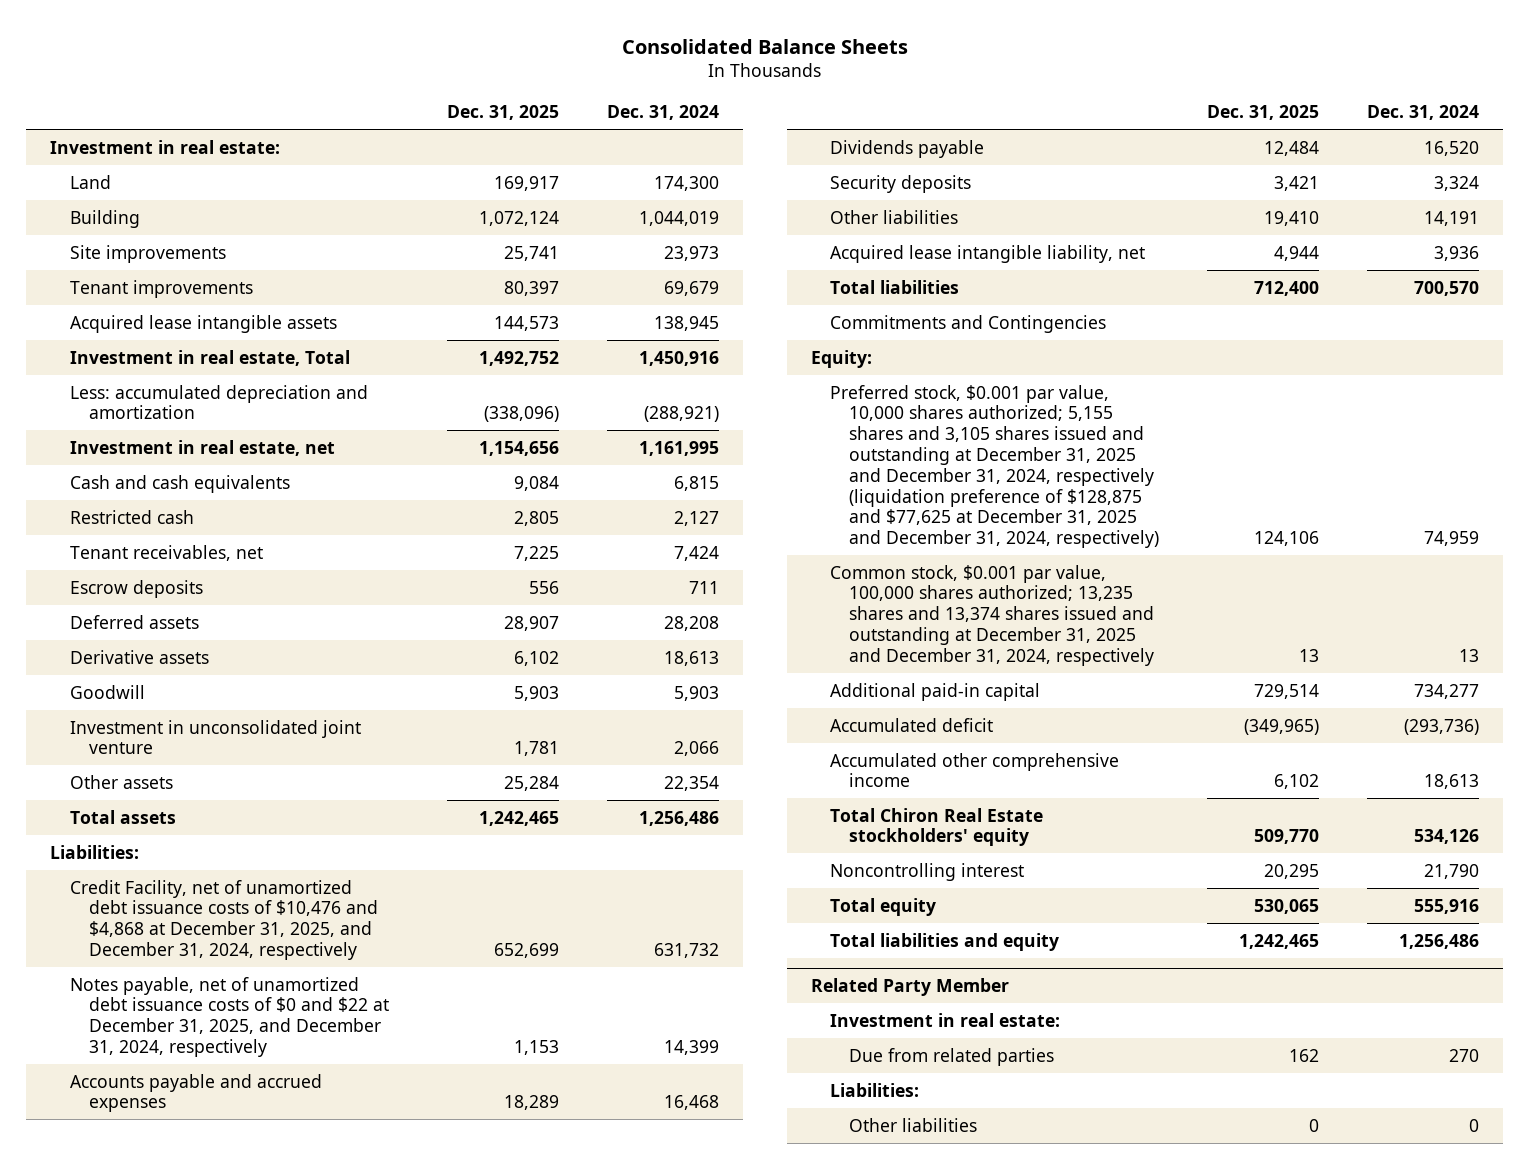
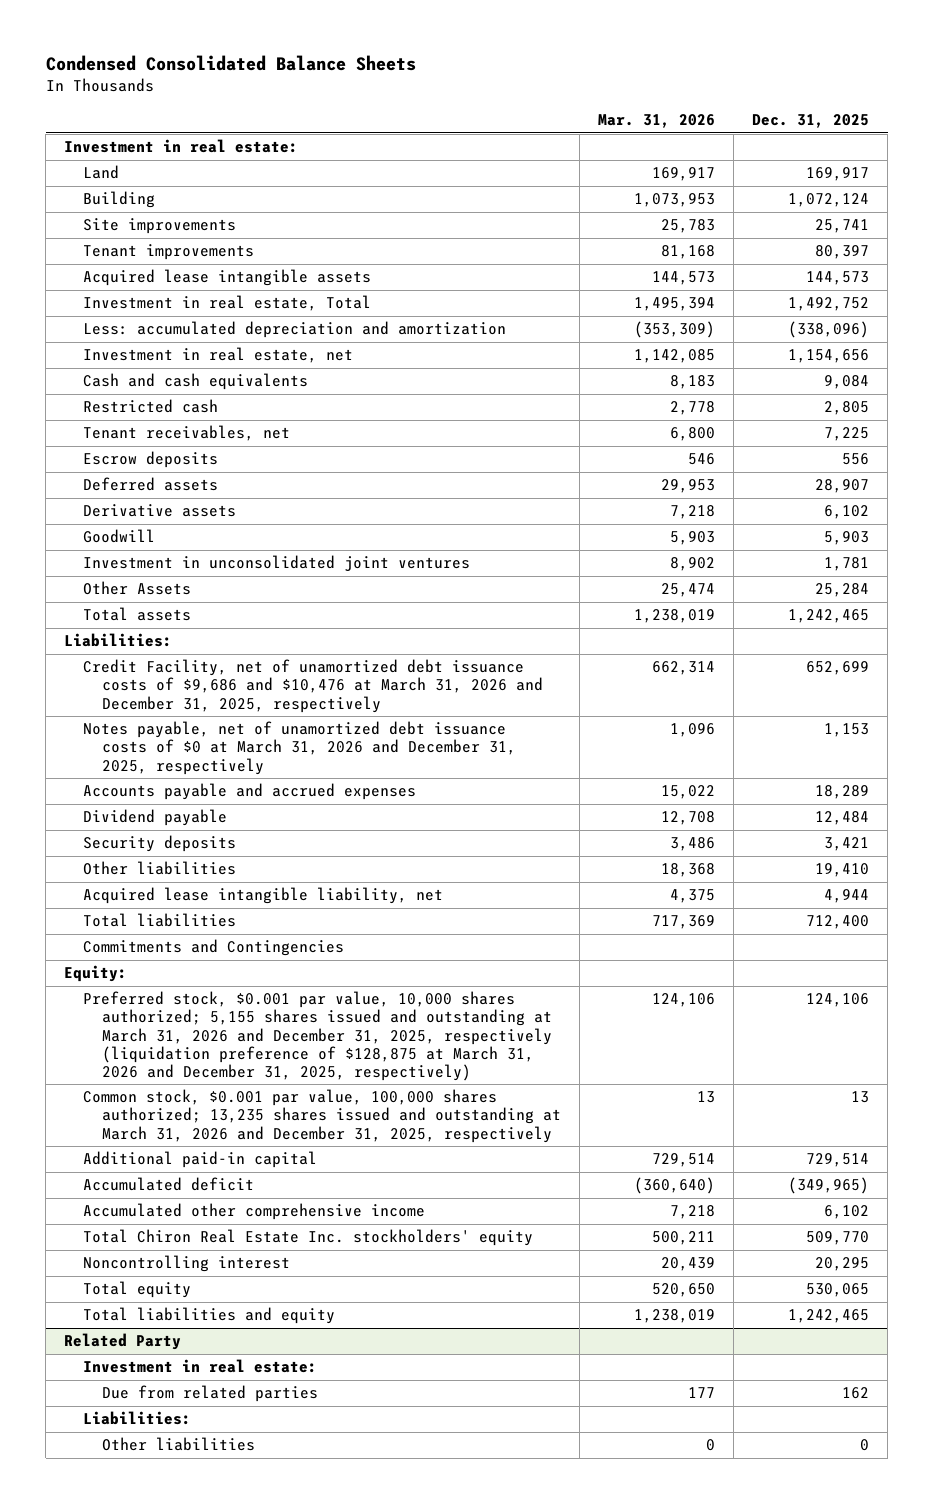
- Consolidated Balance Sheets
+ Condensed Consolidated Balance Sheets
- | Dec. 31, 2025 | Dec. 31, 2024
+ | Mar. 31, 2026 | Dec. 31, 2025
- Investment in unconsolidated joint venture | 1,781 | 2,066
- Other assets | 25,284 | 22,354
+ Investment in unconsolidated joint ventures | 8,902 | 1,781
+ Other Assets | 25,474 | 25,284
- Credit Facility, net of unamortized debt issuance costs of $10,476 and $4,868 at December 31, 2025, and December 31, 2024, respectively | 652,699 | 631,732
- Notes payable, net of unamortized debt issuance costs of $0 and $22 at December 31, 2025, and December 31, 2024, respectively | 1,153 | 14,399
+ Credit Facility, net of unamortized debt issuance costs of $9,686 and $10,476 at March 31, 2026 and December 31, 2025, respectively | 662,314 | 652,699
+ Notes payable, net of unamortized debt issuance costs of $0 at March 31, 2026 and December 31, 2025, respectively | 1,096 | 1,153
- Dividends payable | 12,484 | 16,520
+ Dividend payable | 12,708 | 12,484
- Preferred stock, $0.001 par value, 10,000 shares authorized; 5,155 shares and 3,105 shares issued and outstanding at December 31, 2025 and December 31, 2024, respectively (liquidation preference of $128,875 and $77,625 at December 31, 2025 and December 31, 2024, respectively) | 124,106 | 74,959
- Common stock, $0.001 par value, 100,000 shares authorized; 13,235 shares and 13,374 shares issued and outstanding at December 31, 2025 and December 31, 2024, respectively | 13 | 13
+ Preferred stock, $0.001 par value, 10,000 shares authorized; 5,155 shares issued and outstanding at March 31, 2026 and December 31, 2025, respectively (liquidation preference of $128,875 at March 31, 2026 and December 31, 2025, respectively) | 124,106 | 124,106
+ Common stock, $0.001 par value, 100,000 shares authorized; 13,235 shares issued and outstanding at March 31, 2026 and December 31, 2025, respectively | 13 | 13
- Total Chiron Real Estate stockholders' equity | 509,770 | 534,126
+ Total Chiron Real Estate Inc. stockholders' equity | 500,211 | 509,770
- Related Party Member
+ Related Party

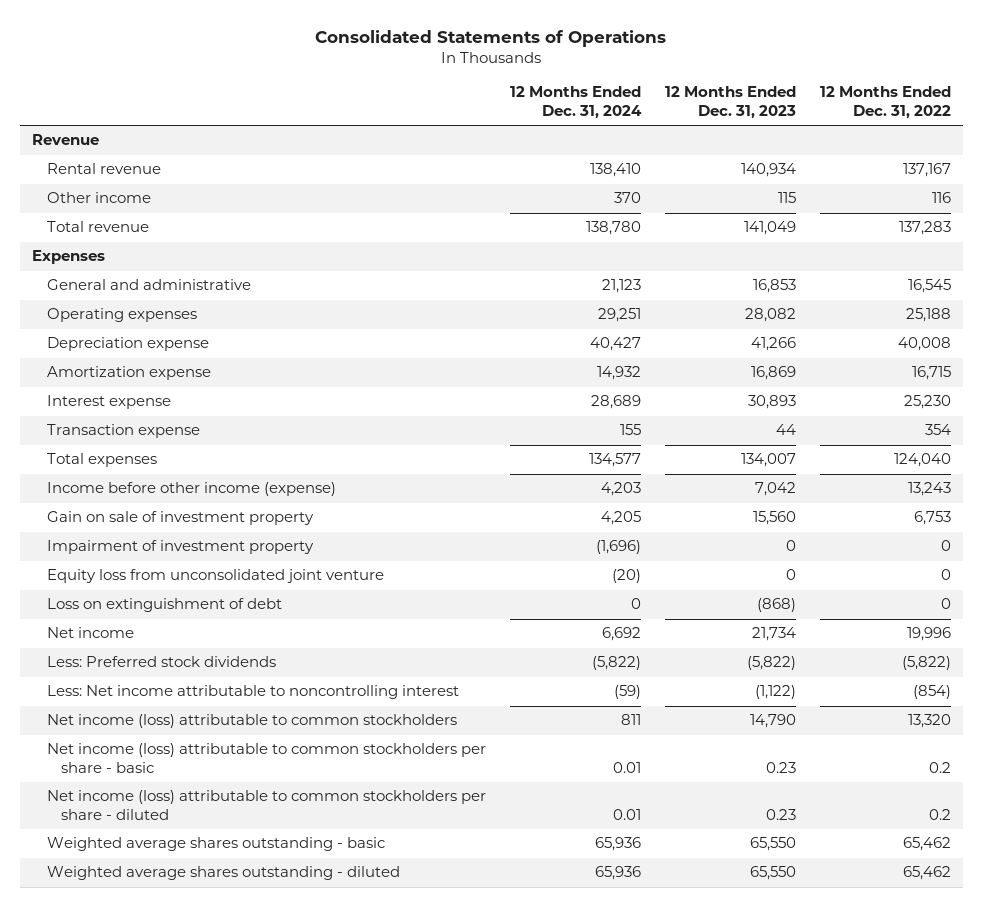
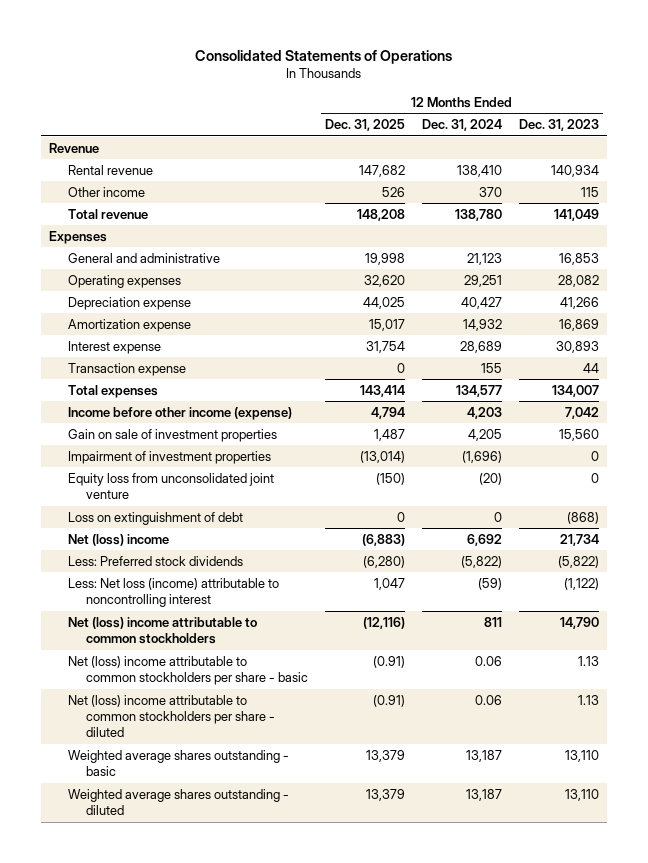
- | 12 Months Ended Dec. 31, 2024 | 12 Months Ended Dec. 31, 2023 | 12 Months Ended Dec. 31, 2022
+ | 12 Months Ended Dec. 31, 2025 | 12 Months Ended Dec. 31, 2024 | 12 Months Ended Dec. 31, 2023
- Gain on sale of investment property | 4,205 | 15,560 | 6,753
- Impairment of investment property | (1,696) | 0 | 0
+ Gain on sale of investment properties | 1,487 | 4,205 | 15,560
+ Impairment of investment properties | (13,014) | (1,696) | 0
- Net income | 6,692 | 21,734 | 19,996
+ Net (loss) income | (6,883) | 6,692 | 21,734
- Less: Net income attributable to noncontrolling interest | (59) | (1,122) | (854)
- Net income (loss) attributable to common stockholders | 811 | 14,790 | 13,320
- Net income (loss) attributable to common stockholders per share - basic | 0.01 | 0.23 | 0.2
- Net income (loss) attributable to common stockholders per share - diluted | 0.01 | 0.23 | 0.2
- Weighted average shares outstanding - basic | 65,936 | 65,550 | 65,462
- Weighted average shares outstanding - diluted | 65,936 | 65,550 | 65,462
+ Less: Net loss (income) attributable to noncontrolling interest | 1,047 | (59) | (1,122)
+ Net (loss) income attributable to common stockholders | (12,116) | 811 | 14,790
+ Net (loss) income attributable to common stockholders per share - basic | (0.91) | 0.06 | 1.13
+ Net (loss) income attributable to common stockholders per share - diluted | (0.91) | 0.06 | 1.13
+ Weighted average shares outstanding - basic | 13,379 | 13,187 | 13,110
+ Weighted average shares outstanding - diluted | 13,379 | 13,187 | 13,110

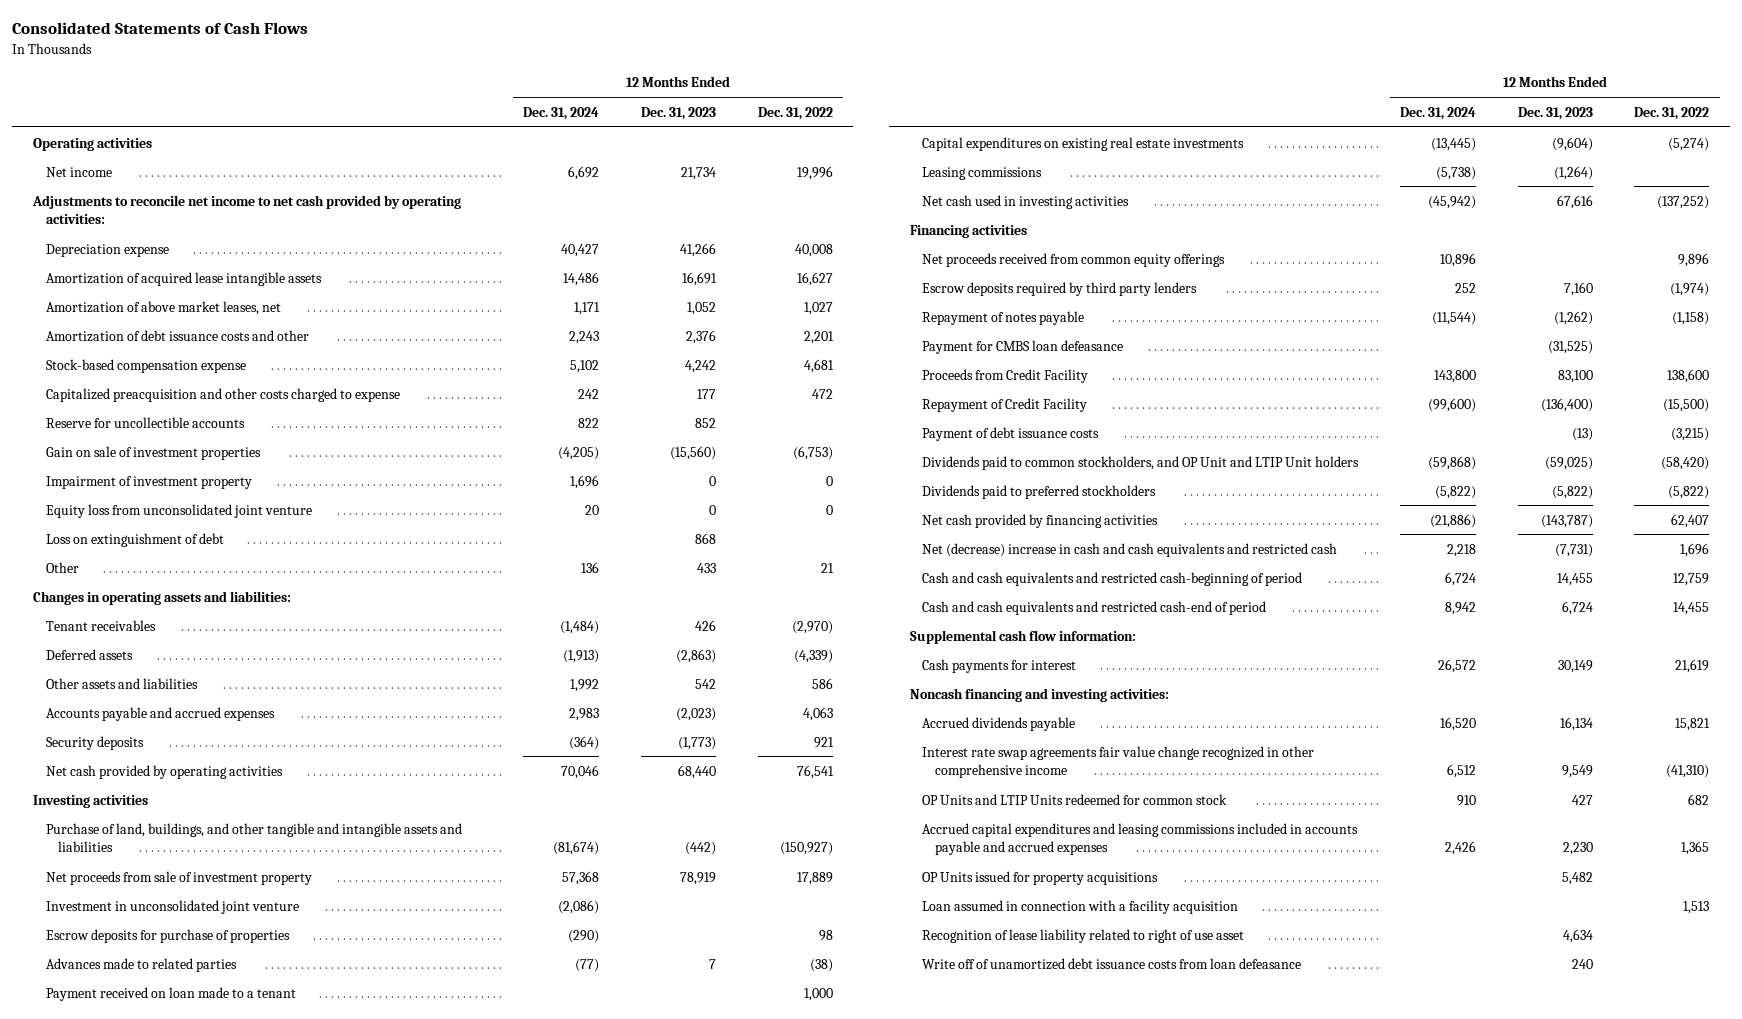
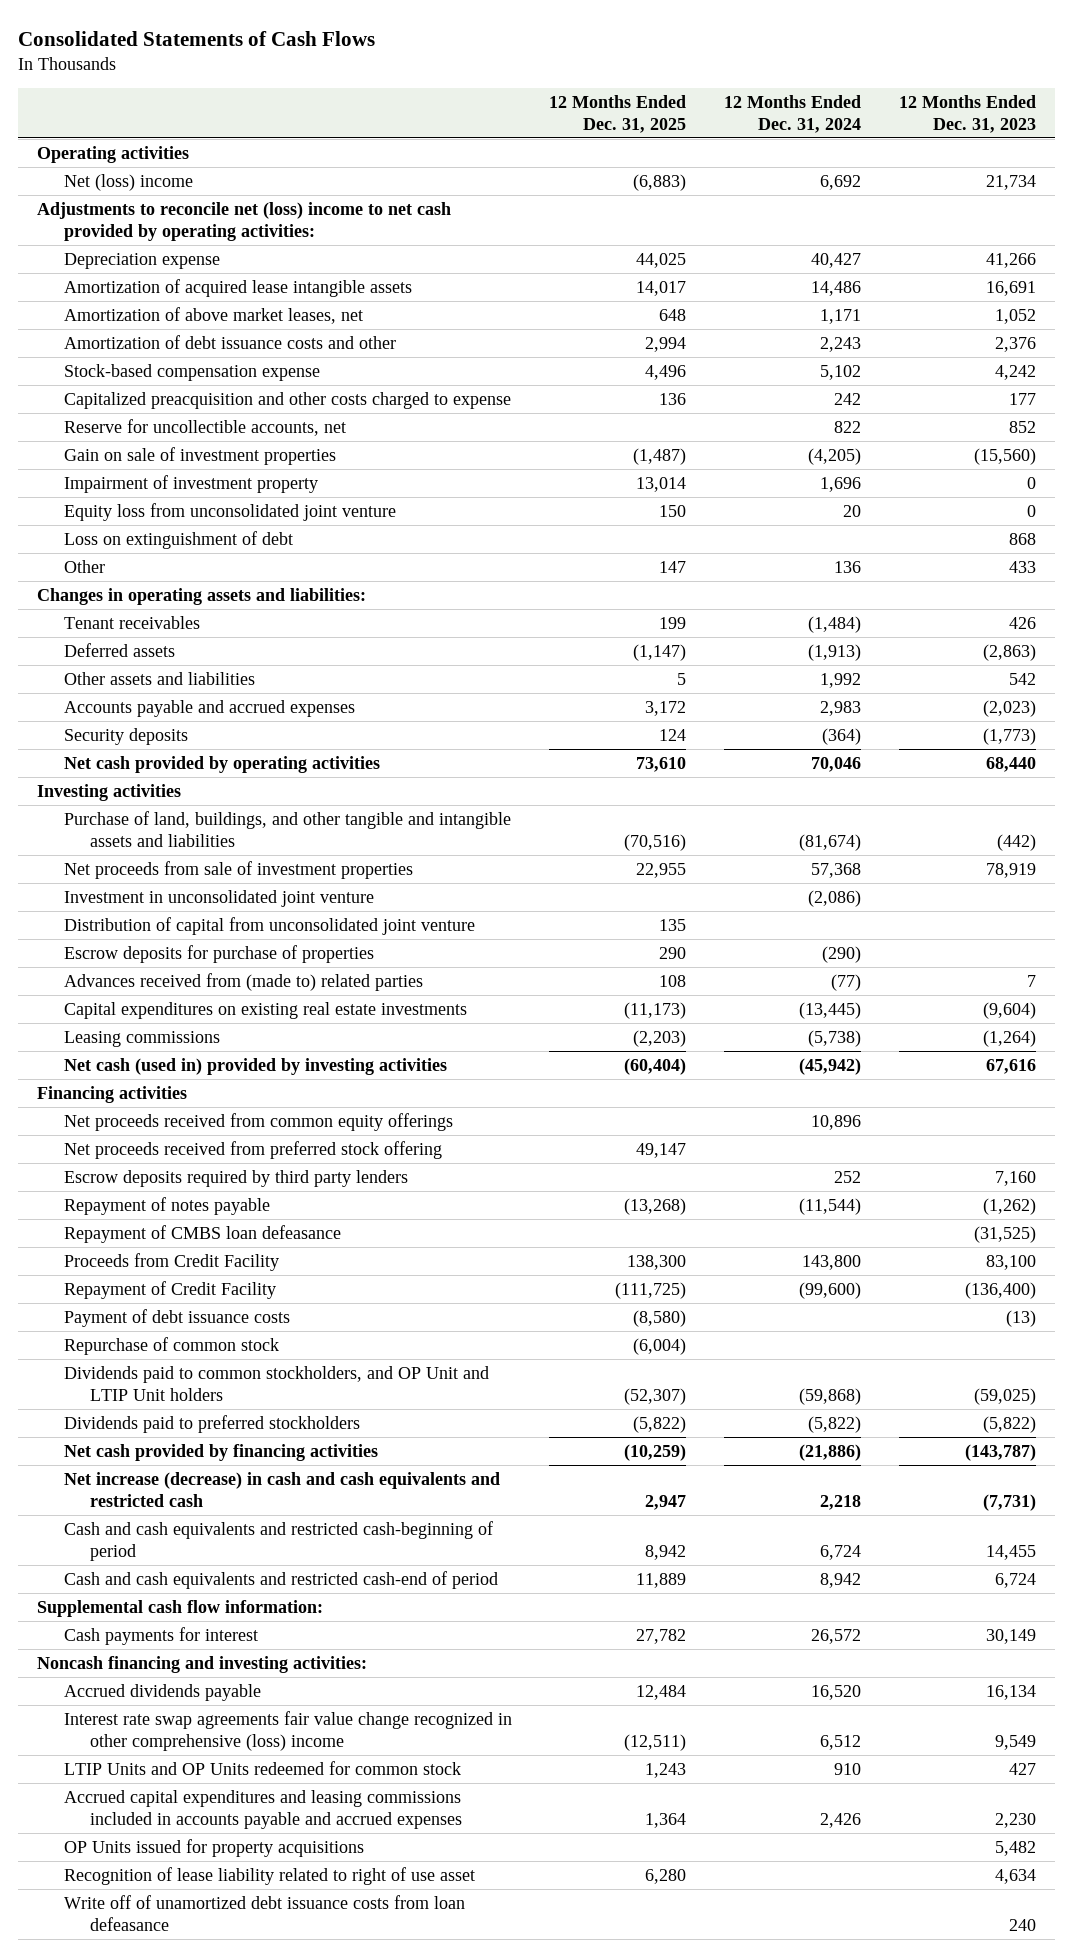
- | 12 Months Ended Dec. 31, 2024 | 12 Months Ended Dec. 31, 2023 | 12 Months Ended Dec. 31, 2022
+ | 12 Months Ended Dec. 31, 2025 | 12 Months Ended Dec. 31, 2024 | 12 Months Ended Dec. 31, 2023
- Net income | 6,692 | 21,734 | 19,996
- Adjustments to reconcile net income to net cash provided by operating activities:
+ Net (loss) income | (6,883) | 6,692 | 21,734
+ Adjustments to reconcile net (loss) income to net cash provided by operating activities:
- Reserve for uncollectible accounts | 822 | 852 |
+ Reserve for uncollectible accounts, net | | 822 | 852
- Net proceeds from sale of investment property | 57,368 | 78,919 | 17,889
+ Net proceeds from sale of investment properties | 22,955 | 57,368 | 78,919
+ Distribution of capital from unconsolidated joint venture | 135 | |
- Advances made to related parties | (77) | 7 | (38)
- Payment received on loan made to a tenant | | | 1,000
+ Advances received from (made to) related parties | 108 | (77) | 7
- Net cash used in investing activities | (45,942) | 67,616 | (137,252)
+ Net cash (used in) provided by investing activities | (60,404) | (45,942) | 67,616
+ Net proceeds received from preferred stock offering | 49,147 | |
- Payment for CMBS loan defeasance | | (31,525) |
+ Repayment of CMBS loan defeasance | | | (31,525)
+ Repurchase of common stock | (6,004) | |
- Net (decrease) increase in cash and cash equivalents and restricted cash | 2,218 | (7,731) | 1,696
+ Net increase (decrease) in cash and cash equivalents and restricted cash | 2,947 | 2,218 | (7,731)
- Interest rate swap agreements fair value change recognized in other comprehensive income | 6,512 | 9,549 | (41,310)
- OP Units and LTIP Units redeemed for common stock | 910 | 427 | 682
+ Interest rate swap agreements fair value change recognized in other comprehensive (loss) income | (12,511) | 6,512 | 9,549
+ LTIP Units and OP Units redeemed for common stock | 1,243 | 910 | 427
- Loan assumed in connection with a facility acquisition | | | 1,513

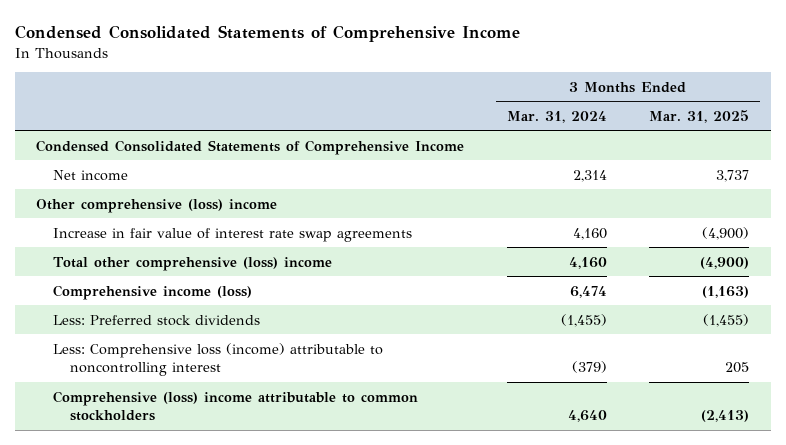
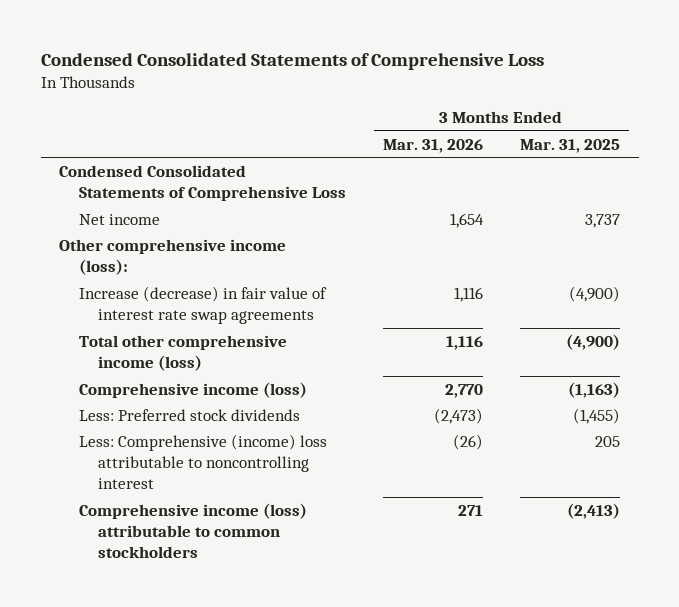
- Condensed Consolidated Statements of Comprehensive Income
+ Condensed Consolidated Statements of Comprehensive Loss
- | 3 Months Ended Mar. 31, 2024 | 3 Months Ended Mar. 31, 2025
+ | 3 Months Ended Mar. 31, 2026 | 3 Months Ended Mar. 31, 2025
- Condensed Consolidated Statements of Comprehensive Income
+ Condensed Consolidated Statements of Comprehensive Loss
- Other comprehensive (loss) income
- Increase in fair value of interest rate swap agreements | 4,160 | (4,900)
- Total other comprehensive (loss) income | 4,160 | (4,900)
+ Other comprehensive income (loss):
+ Increase (decrease) in fair value of interest rate swap agreements | 1,116 | (4,900)
+ Total other comprehensive income (loss) | 1,116 | (4,900)
- Less: Comprehensive loss (income) attributable to noncontrolling interest | (379) | 205
- Comprehensive (loss) income attributable to common stockholders | 4,640 | (2,413)
+ Less: Comprehensive (income) loss attributable to noncontrolling interest | (26) | 205
+ Comprehensive income (loss) attributable to common stockholders | 271 | (2,413)

